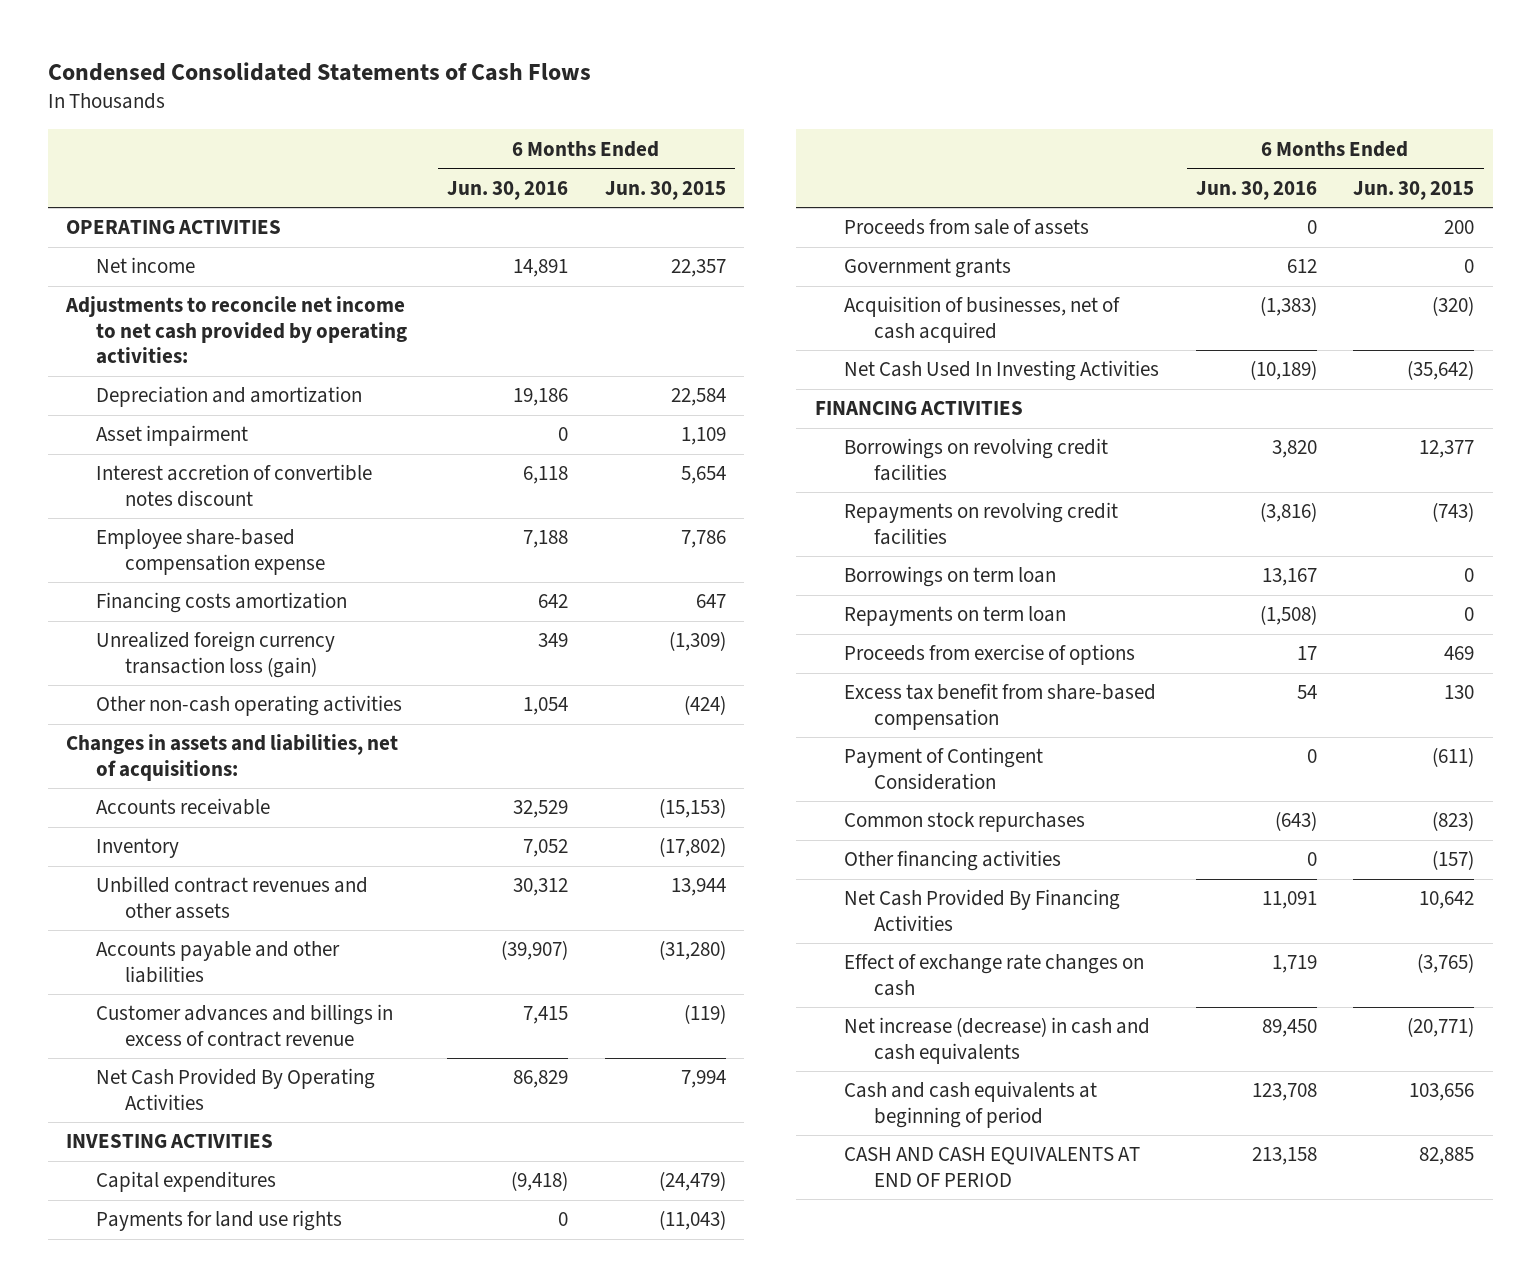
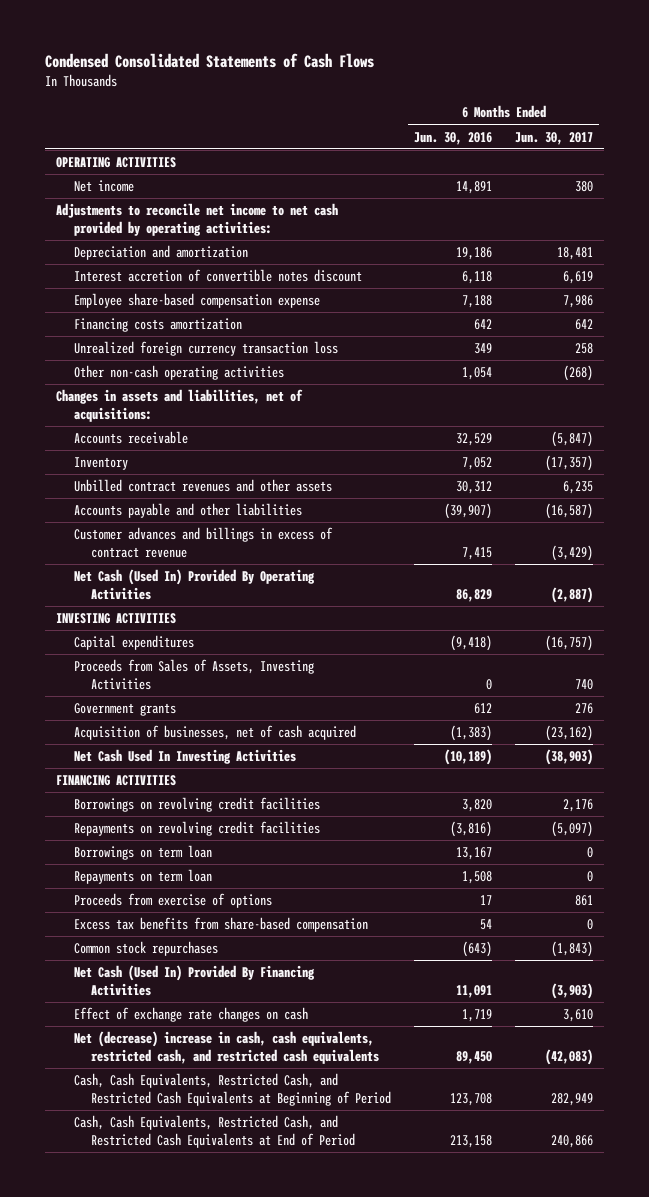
- | 6 Months Ended Jun. 30, 2016 | 6 Months Ended Jun. 30, 2015
+ | 6 Months Ended Jun. 30, 2016 | 6 Months Ended Jun. 30, 2017
- Asset impairment | 0 | 1,109
- Unrealized foreign currency transaction loss (gain) | 349 | (1,309)
+ Unrealized foreign currency transaction loss | 349 | 258
- Net Cash Provided By Operating Activities | 86,829 | 7,994
+ Net Cash (Used In) Provided By Operating Activities | 86,829 | (2,887)
- Payments for land use rights | 0 | (11,043)
- Proceeds from sale of assets | 0 | 200
+ Proceeds from Sales of Assets, Investing Activities | 0 | 740
- Repayments on term loan | (1,508) | 0
+ Repayments on term loan | 1,508 | 0
- Excess tax benefit from share-based compensation | 54 | 130
- Payment of Contingent Consideration | 0 | (611)
+ Excess tax benefits from share-based compensation | 54 | 0
- Other financing activities | 0 | (157)
- Net Cash Provided By Financing Activities | 11,091 | 10,642
+ Net Cash (Used In) Provided By Financing Activities | 11,091 | (3,903)
- Net increase (decrease) in cash and cash equivalents | 89,450 | (20,771)
- Cash and cash equivalents at beginning of period | 123,708 | 103,656
- CASH AND CASH EQUIVALENTS AT END OF PERIOD | 213,158 | 82,885
+ Net (decrease) increase in cash, cash equivalents, restricted cash, and restricted cash equivalents | 89,450 | (42,083)
+ Cash, Cash Equivalents, Restricted Cash, and Restricted Cash Equivalents at Beginning of Period | 123,708 | 282,949
+ Cash, Cash Equivalents, Restricted Cash, and Restricted Cash Equivalents at End of Period | 213,158 | 240,866

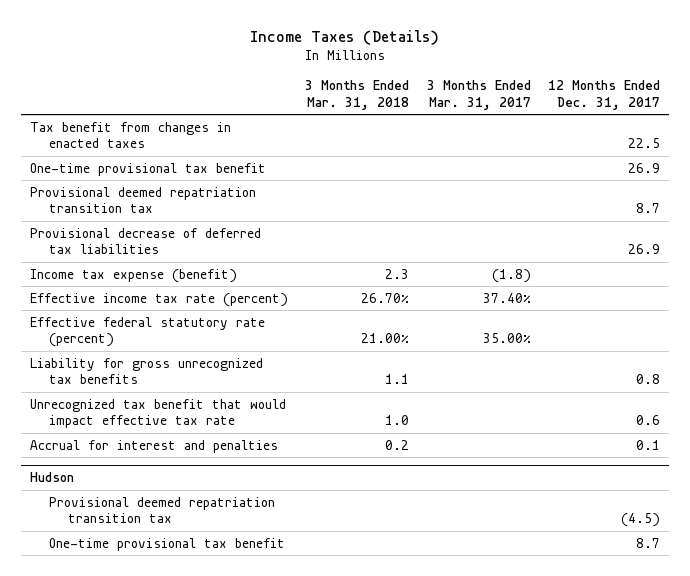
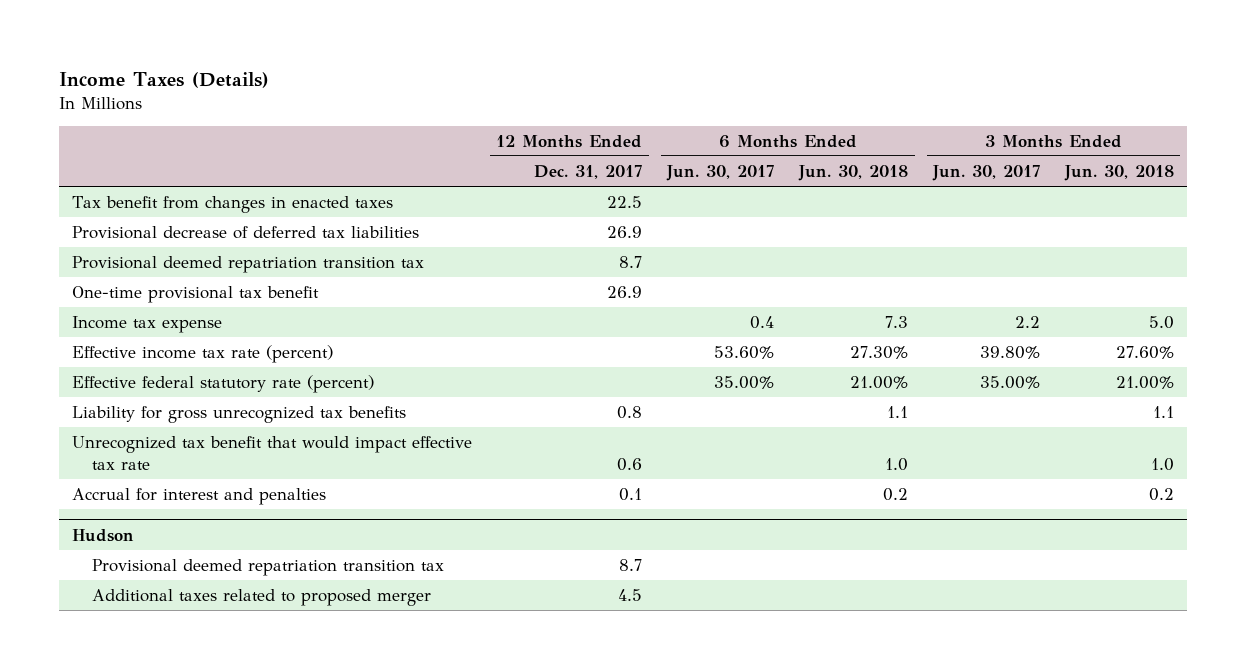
- | 3 Months Ended Mar. 31, 2018 | 3 Months Ended Mar. 31, 2017 | 12 Months Ended Dec. 31, 2017
+ | 12 Months Ended Dec. 31, 2017 | 6 Months Ended Jun. 30, 2017 | 6 Months Ended Jun. 30, 2018 | 3 Months Ended Jun. 30, 2017 | 3 Months Ended Jun. 30, 2018
- Income tax expense (benefit) | 2.3 | (1.8) |
moved down: Provisional deemed repatriation transition tax | 8.7 | | | |
moved down: One-time provisional tax benefit | 26.9 | | | |
+ Income tax expense | | 0.4 | 7.3 | 2.2 | 5.0
@ Hudson
- Provisional deemed repatriation transition tax | | | (4.5)
- One-time provisional tax benefit | | | 8.7
+ Provisional deemed repatriation transition tax | 8.7 | | | |
+ Additional taxes related to proposed merger | 4.5 | | | |

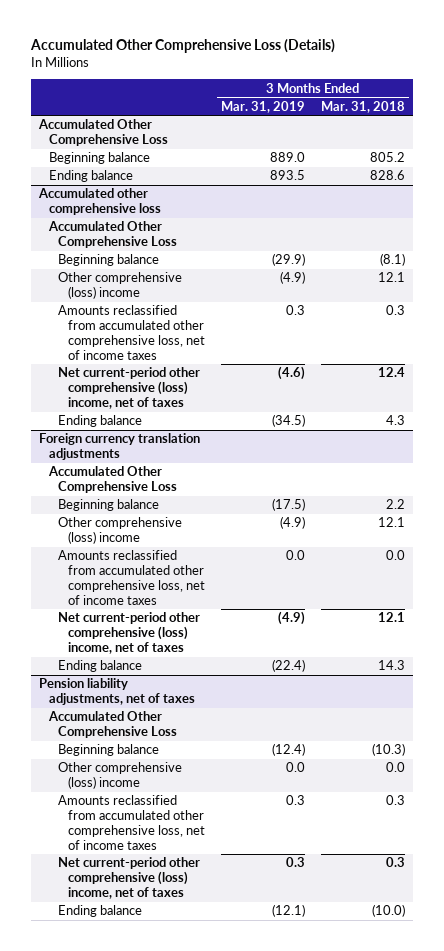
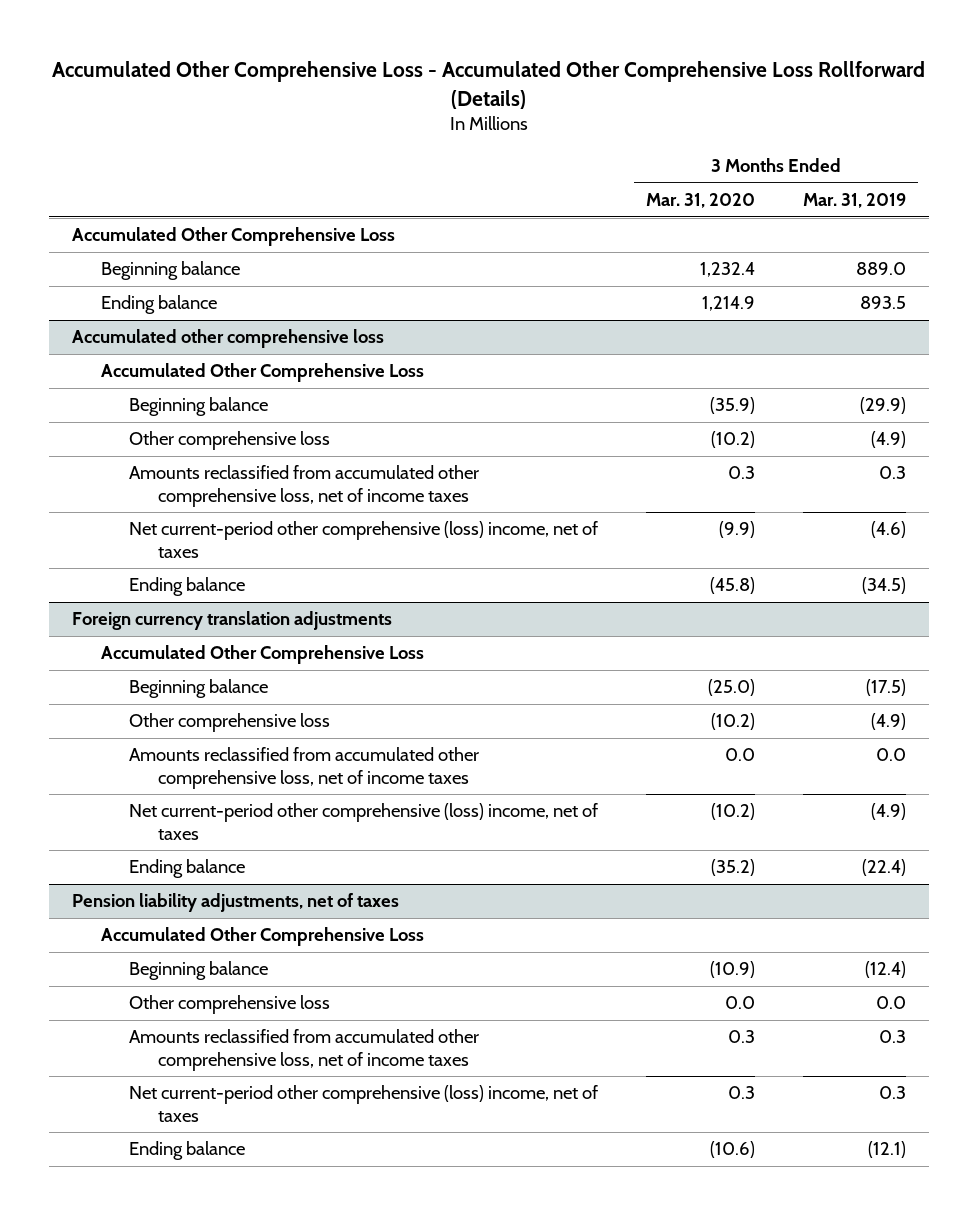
- Accumulated Other Comprehensive Loss (Details)
+ Accumulated Other Comprehensive Loss - Accumulated Other Comprehensive Loss Rollforward (Details)
- | 3 Months Ended Mar. 31, 2019 | 3 Months Ended Mar. 31, 2018
+ | 3 Months Ended Mar. 31, 2020 | 3 Months Ended Mar. 31, 2019
@ Accumulated other comprehensive loss
- Other comprehensive (loss) income | (4.9) | 12.1
+ Other comprehensive loss | (10.2) | (4.9)
@ Foreign currency translation adjustments
- Other comprehensive (loss) income | (4.9) | 12.1
+ Other comprehensive loss | (10.2) | (4.9)
@ Pension liability adjustments, net of taxes
- Other comprehensive (loss) income | 0.0 | 0.0
+ Other comprehensive loss | 0.0 | 0.0

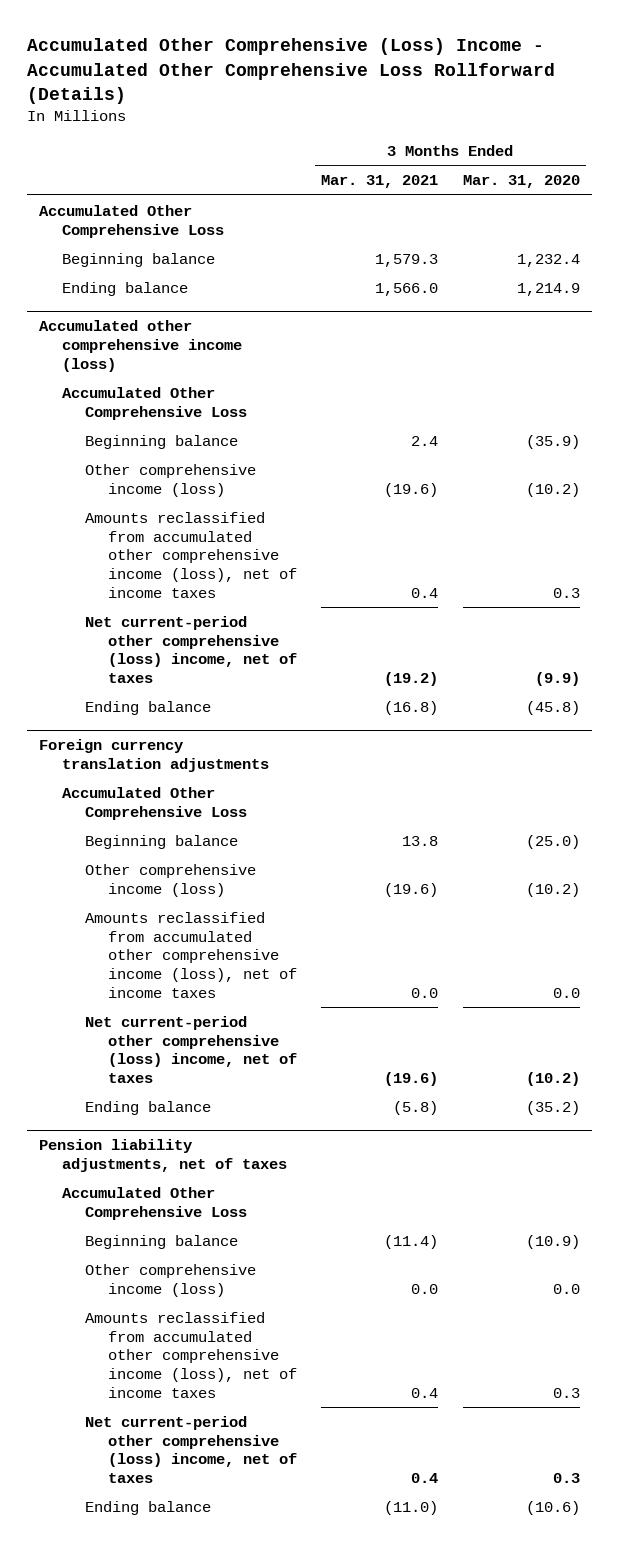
- Accumulated Other Comprehensive Loss - Accumulated Other Comprehensive Loss Rollforward (Details)
+ Accumulated Other Comprehensive (Loss) Income - Accumulated Other Comprehensive Loss Rollforward (Details)
- | 3 Months Ended Mar. 31, 2020 | 3 Months Ended Mar. 31, 2019
+ | 3 Months Ended Mar. 31, 2021 | 3 Months Ended Mar. 31, 2020
- Accumulated other comprehensive loss
+ Accumulated other comprehensive income (loss)
- Other comprehensive loss | (10.2) | (4.9)
- Amounts reclassified from accumulated other comprehensive loss, net of income taxes | 0.3 | 0.3
+ Other comprehensive income (loss) | (19.6) | (10.2)
+ Amounts reclassified from accumulated other comprehensive income (loss), net of income taxes | 0.4 | 0.3
@ Foreign currency translation adjustments
- Other comprehensive loss | (10.2) | (4.9)
- Amounts reclassified from accumulated other comprehensive loss, net of income taxes | 0.0 | 0.0
+ Other comprehensive income (loss) | (19.6) | (10.2)
+ Amounts reclassified from accumulated other comprehensive income (loss), net of income taxes | 0.0 | 0.0
@ Pension liability adjustments, net of taxes
- Other comprehensive loss | 0.0 | 0.0
- Amounts reclassified from accumulated other comprehensive loss, net of income taxes | 0.3 | 0.3
+ Other comprehensive income (loss) | 0.0 | 0.0
+ Amounts reclassified from accumulated other comprehensive income (loss), net of income taxes | 0.4 | 0.3

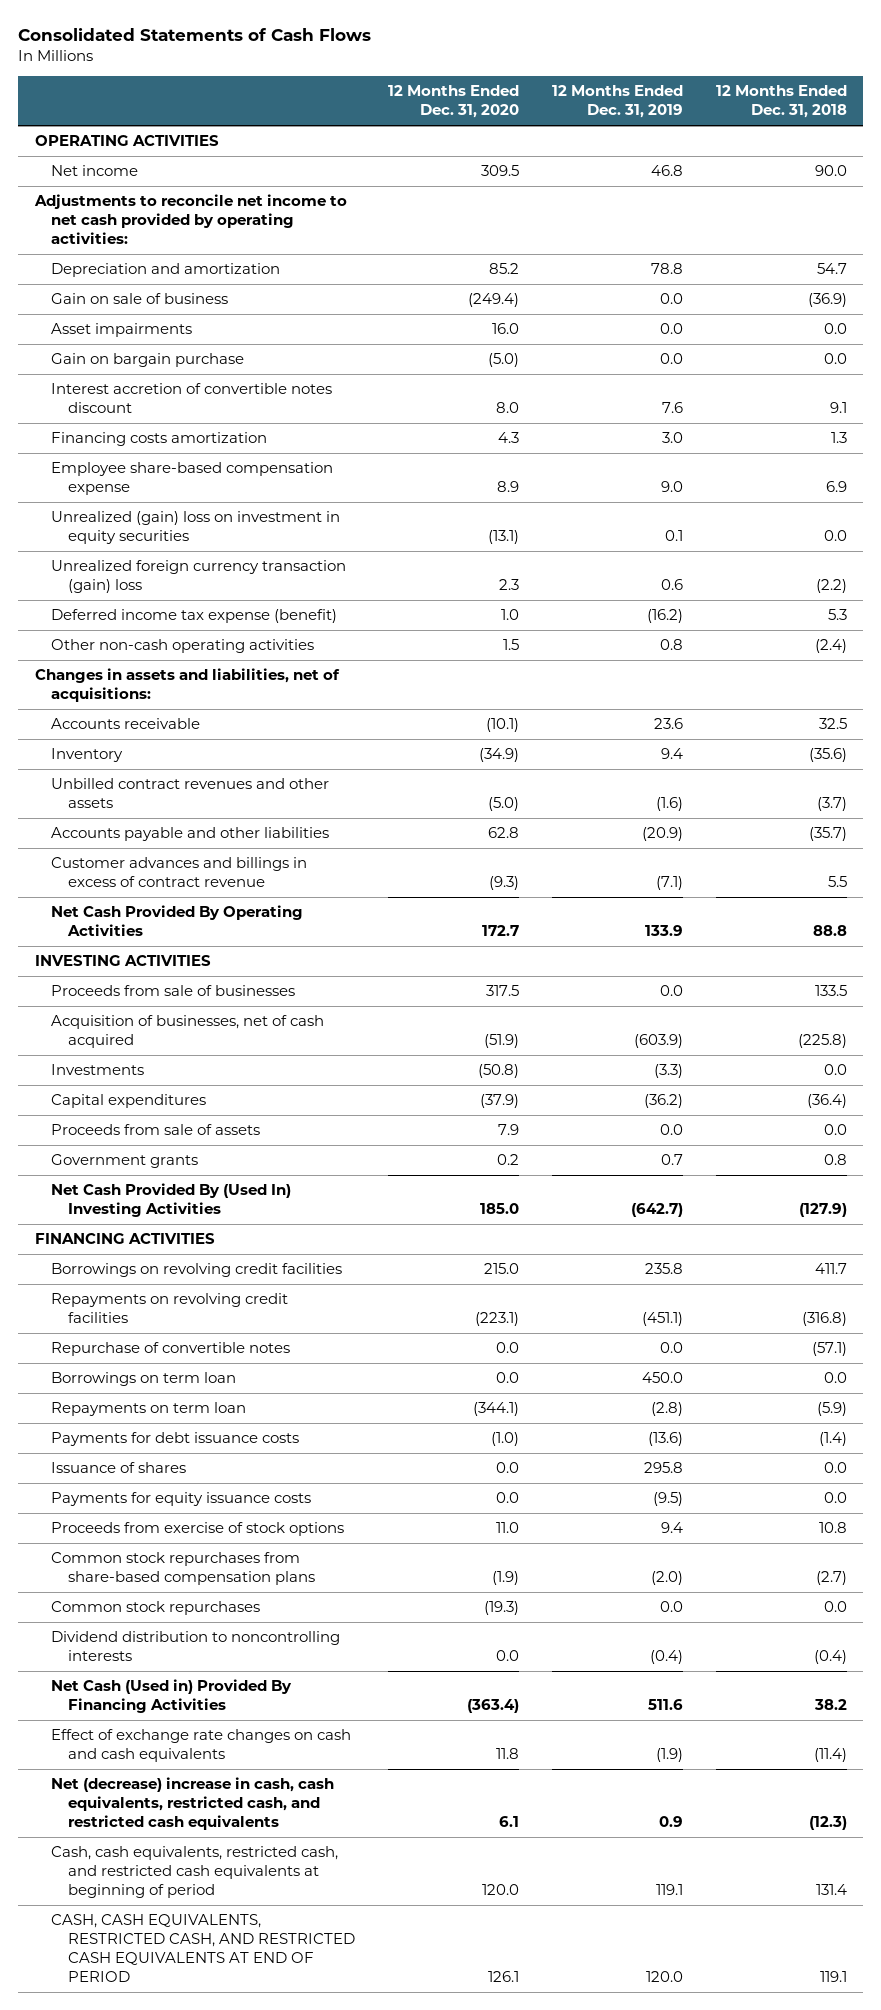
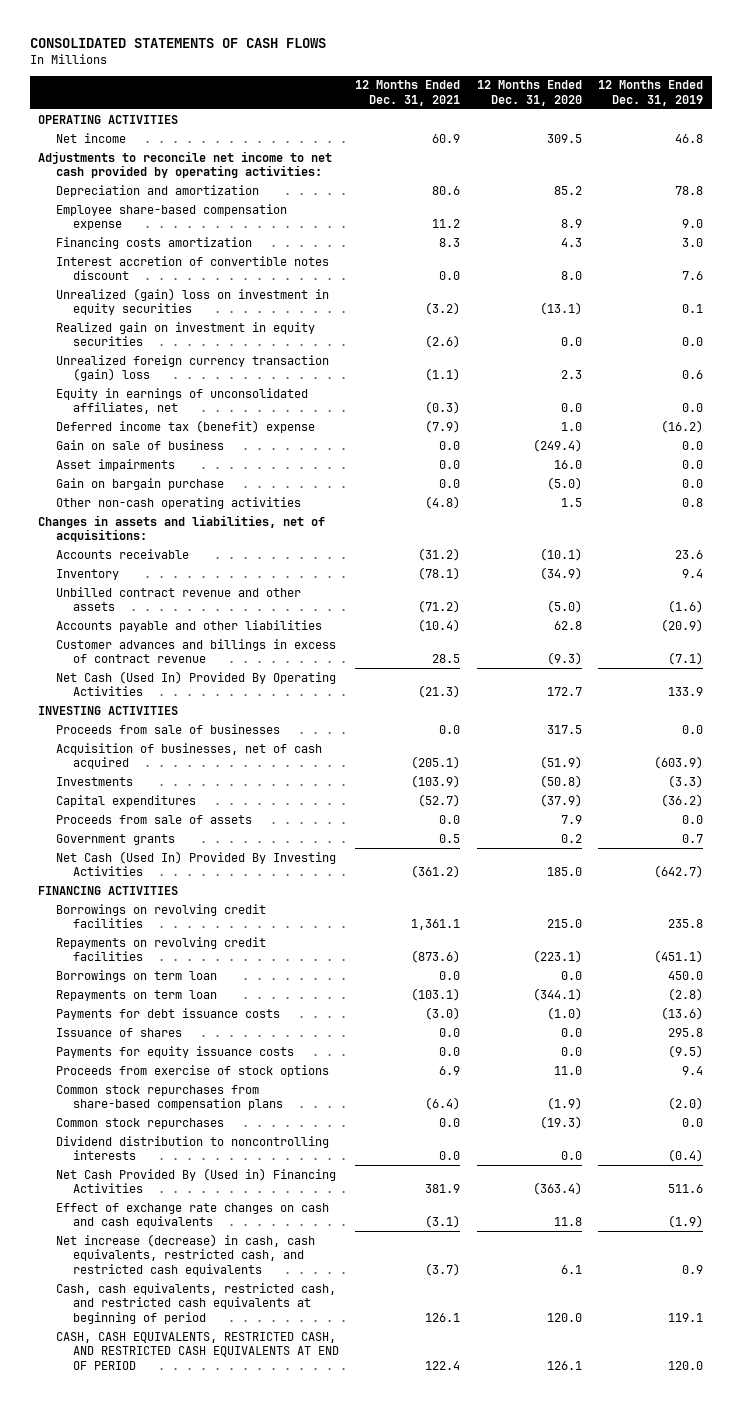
- Consolidated Statements of Cash Flows
+ CONSOLIDATED STATEMENTS OF CASH FLOWS
- | 12 Months Ended Dec. 31, 2020 | 12 Months Ended Dec. 31, 2019 | 12 Months Ended Dec. 31, 2018
+ | 12 Months Ended Dec. 31, 2021 | 12 Months Ended Dec. 31, 2020 | 12 Months Ended Dec. 31, 2019
moved down: Financing costs amortization | 8.3 | 4.3 | 3.0
moved down: Interest accretion of convertible notes discount | 0.0 | 8.0 | 7.6
+ Realized gain on investment in equity securities | (2.6) | 0.0 | 0.0
- Deferred income tax expense (benefit) | 1.0 | (16.2) | 5.3
+ Equity in earnings of unconsolidated affiliates, net | (0.3) | 0.0 | 0.0
+ Deferred income tax (benefit) expense | (7.9) | 1.0 | (16.2)
moved down: Gain on sale of business | 0.0 | (249.4) | 0.0
moved down: Asset impairments | 0.0 | 16.0 | 0.0
moved down: Gain on bargain purchase | 0.0 | (5.0) | 0.0
- Unbilled contract revenues and other assets | (5.0) | (1.6) | (3.7)
+ Unbilled contract revenue and other assets | (71.2) | (5.0) | (1.6)
- Net Cash Provided By Operating Activities | 172.7 | 133.9 | 88.8
+ Net Cash (Used In) Provided By Operating Activities | (21.3) | 172.7 | 133.9
- Net Cash Provided By (Used In) Investing Activities | 185.0 | (642.7) | (127.9)
+ Net Cash (Used In) Provided By Investing Activities | (361.2) | 185.0 | (642.7)
- Repurchase of convertible notes | 0.0 | 0.0 | (57.1)
- Net Cash (Used in) Provided By Financing Activities | (363.4) | 511.6 | 38.2
+ Net Cash Provided By (Used in) Financing Activities | 381.9 | (363.4) | 511.6
- Net (decrease) increase in cash, cash equivalents, restricted cash, and restricted cash equivalents | 6.1 | 0.9 | (12.3)
+ Net increase (decrease) in cash, cash equivalents, restricted cash, and restricted cash equivalents | (3.7) | 6.1 | 0.9

